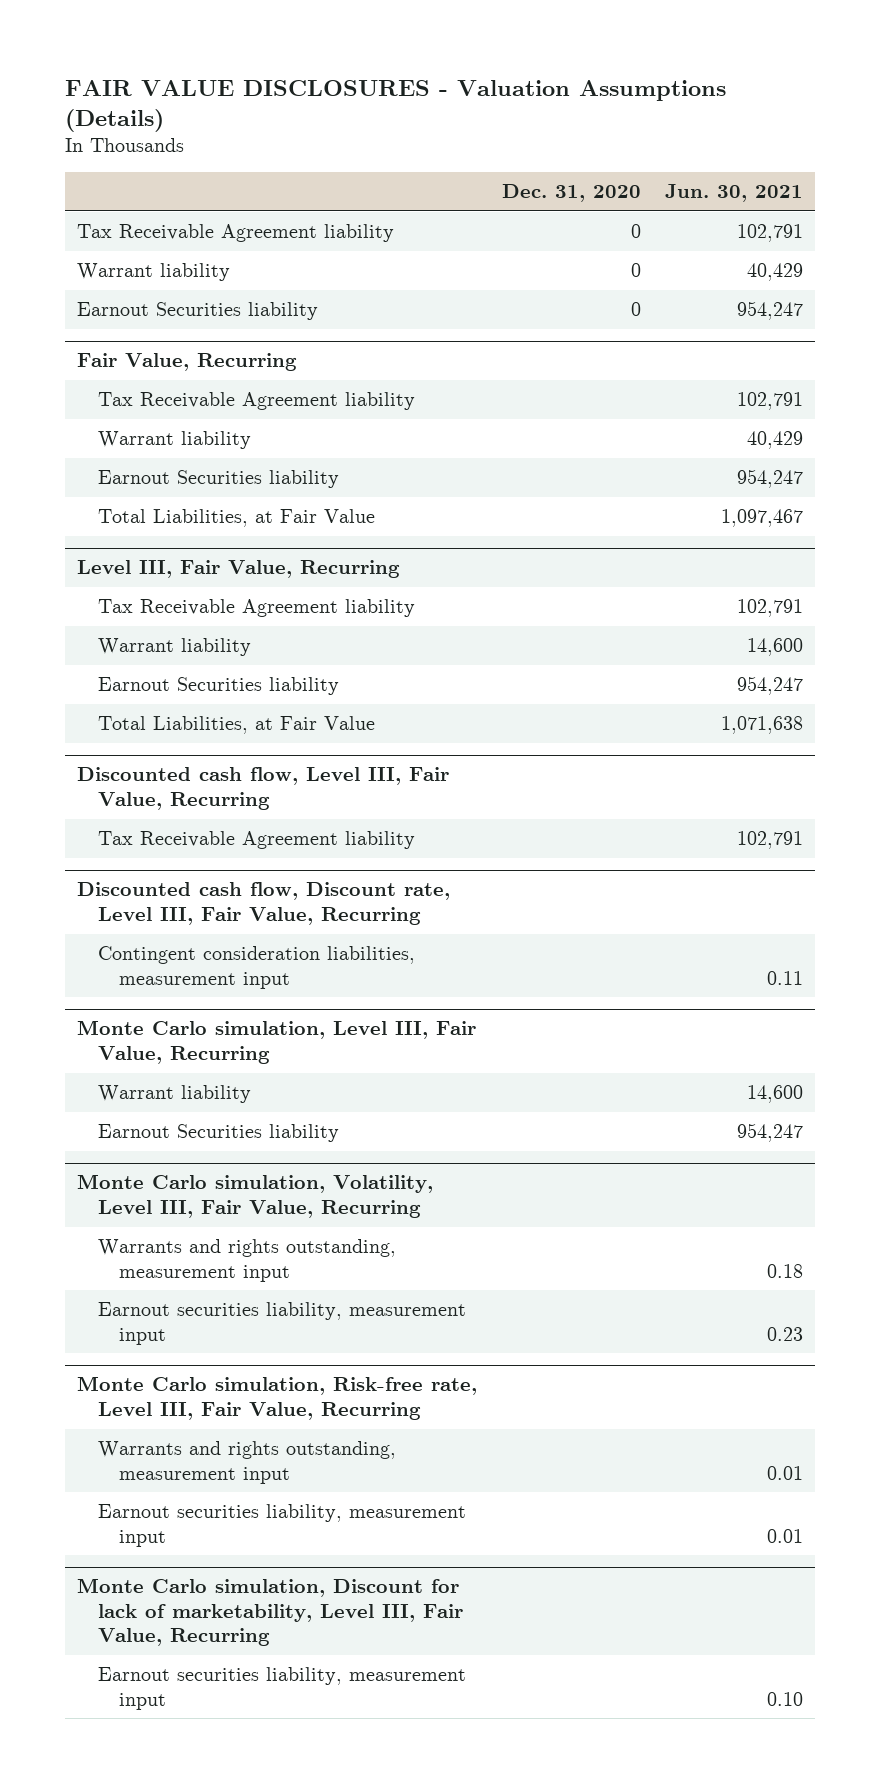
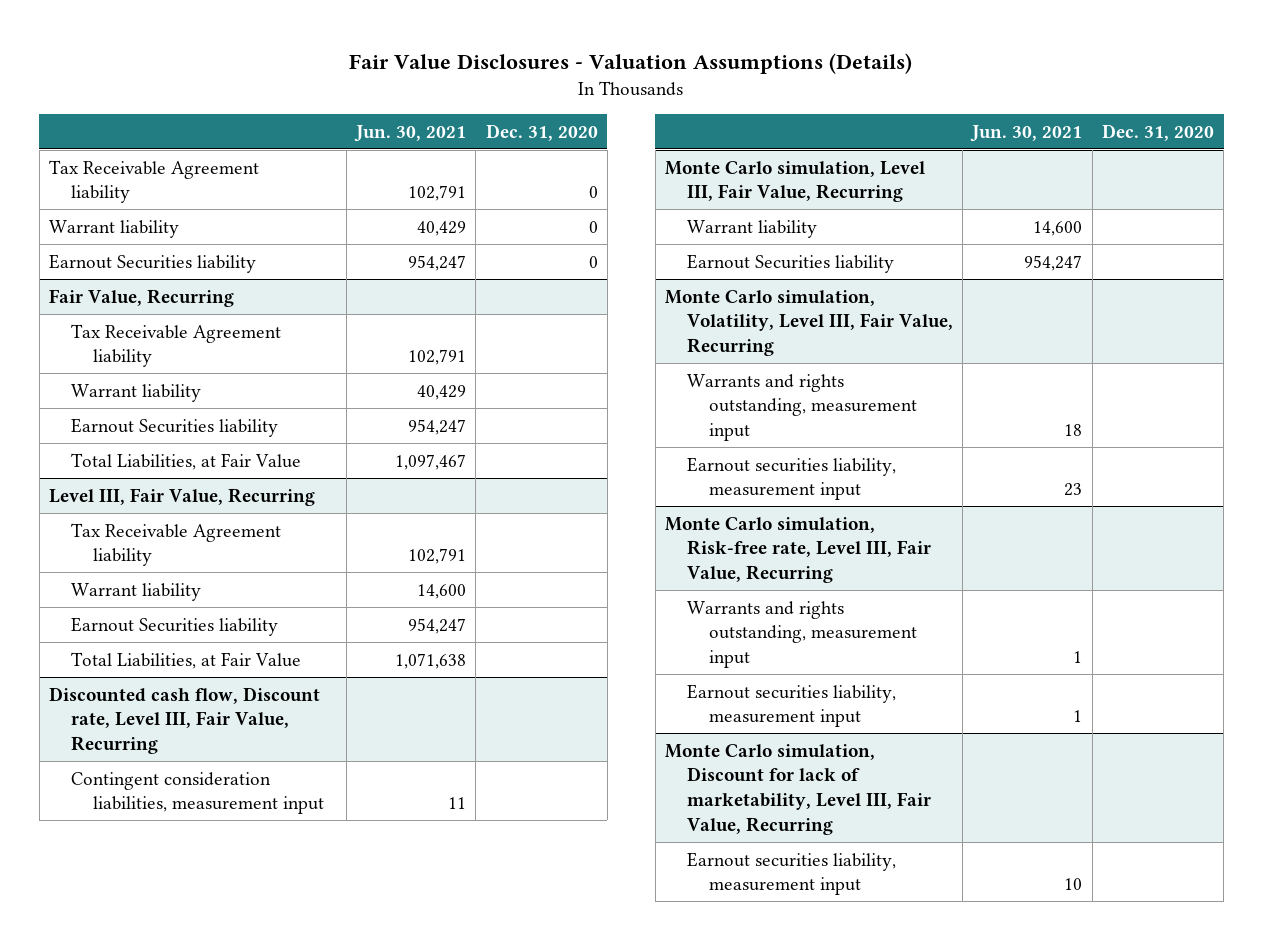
- FAIR VALUE DISCLOSURES - Valuation Assumptions (Details)
+ Fair Value Disclosures - Valuation Assumptions (Details)
- | Dec. 31, 2020 | Jun. 30, 2021
+ | Jun. 30, 2021 | Dec. 31, 2020
- Discounted cash flow, Level III, Fair Value, Recurring
- Tax Receivable Agreement liability | | 102,791
@ Discounted cash flow, Discount rate, Level III, Fair Value, Recurring
- Contingent consideration liabilities, measurement input | | 0.11
+ Contingent consideration liabilities, measurement input | 11 |
@ Monte Carlo simulation, Volatility, Level III, Fair Value, Recurring
- Warrants and rights outstanding, measurement input | | 0.18
- Earnout securities liability, measurement input | | 0.23
+ Warrants and rights outstanding, measurement input | 18 |
+ Earnout securities liability, measurement input | 23 |
@ Monte Carlo simulation, Risk-free rate, Level III, Fair Value, Recurring
- Warrants and rights outstanding, measurement input | | 0.01
- Earnout securities liability, measurement input | | 0.01
+ Warrants and rights outstanding, measurement input | 1 |
+ Earnout securities liability, measurement input | 1 |
@ Monte Carlo simulation, Discount for lack of marketability, Level III, Fair Value, Recurring
- Earnout securities liability, measurement input | | 0.10
+ Earnout securities liability, measurement input | 10 |

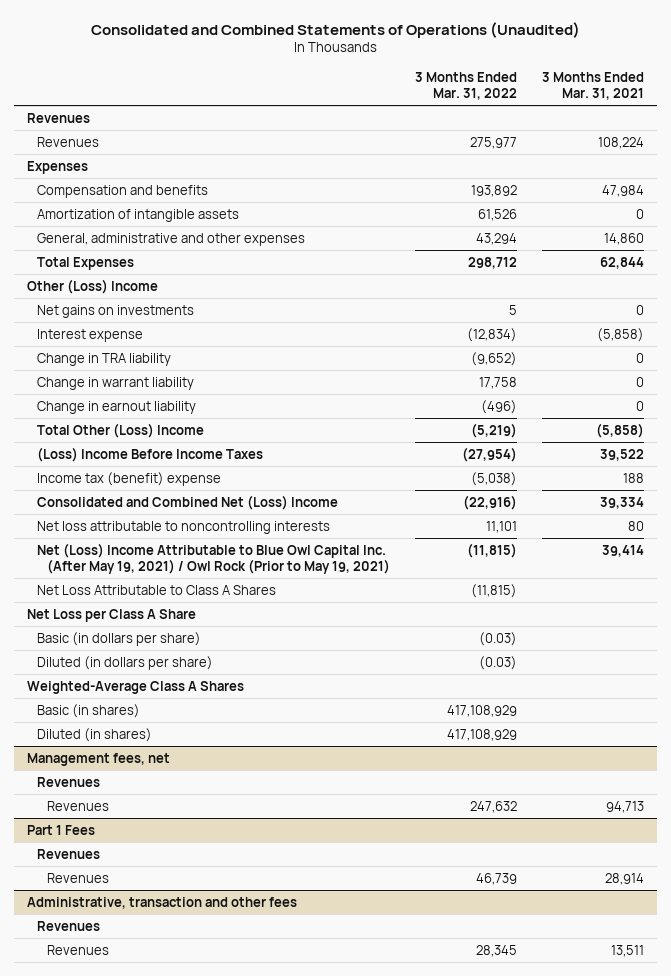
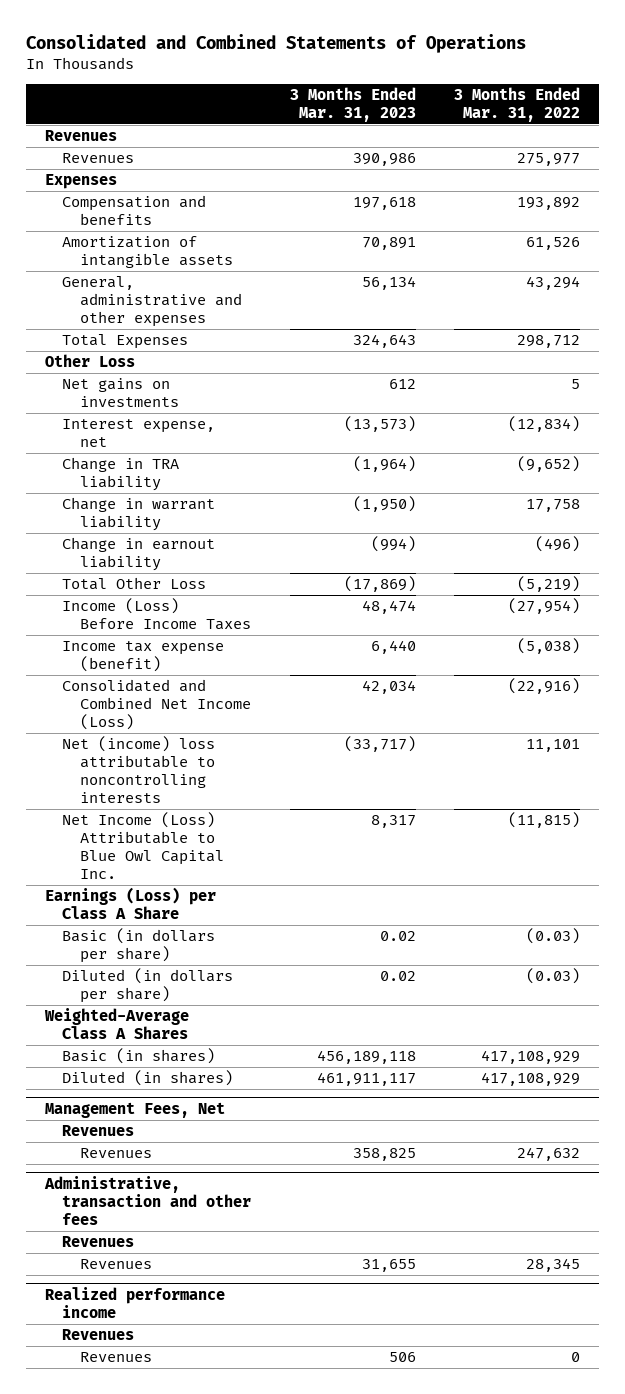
- Consolidated and Combined Statements of Operations (Unaudited)
+ Consolidated and Combined Statements of Operations
- | 3 Months Ended Mar. 31, 2022 | 3 Months Ended Mar. 31, 2021
+ | 3 Months Ended Mar. 31, 2023 | 3 Months Ended Mar. 31, 2022
- Other (Loss) Income
+ Other Loss
- Interest expense | (12,834) | (5,858)
+ Interest expense, net | (13,573) | (12,834)
- Total Other (Loss) Income | (5,219) | (5,858)
- (Loss) Income Before Income Taxes | (27,954) | 39,522
- Income tax (benefit) expense | (5,038) | 188
- Consolidated and Combined Net (Loss) Income | (22,916) | 39,334
- Net loss attributable to noncontrolling interests | 11,101 | 80
- Net (Loss) Income Attributable to Blue Owl Capital Inc. (After May 19, 2021) / Owl Rock (Prior to May 19, 2021) | (11,815) | 39,414
- Net Loss Attributable to Class A Shares | (11,815) |
- Net Loss per Class A Share
+ Total Other Loss | (17,869) | (5,219)
+ Income (Loss) Before Income Taxes | 48,474 | (27,954)
+ Income tax expense (benefit) | 6,440 | (5,038)
+ Consolidated and Combined Net Income (Loss) | 42,034 | (22,916)
+ Net (income) loss attributable to noncontrolling interests | (33,717) | 11,101
+ Net Income (Loss) Attributable to Blue Owl Capital Inc. | 8,317 | (11,815)
+ Earnings (Loss) per Class A Share
- Management fees, net
+ Management Fees, Net
- Part 1 Fees
- Revenues
- Revenues | 46,739 | 28,914
+ Realized performance income
+ Revenues
+ Revenues | 506 | 0

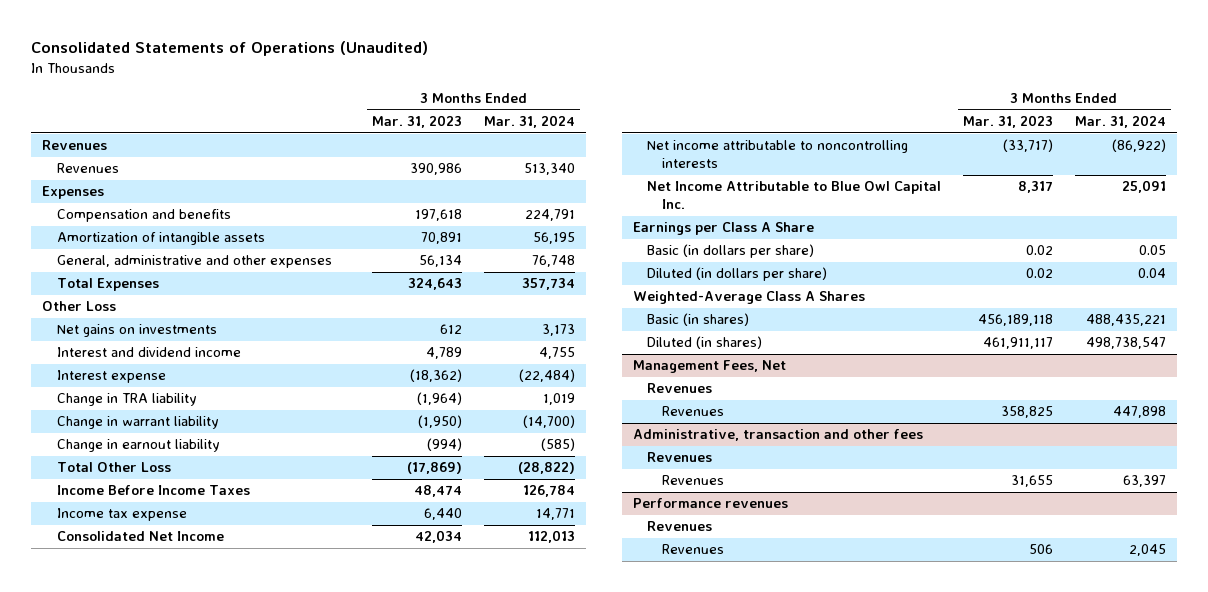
- Consolidated and Combined Statements of Operations
+ Consolidated Statements of Operations (Unaudited)
- | 3 Months Ended Mar. 31, 2023 | 3 Months Ended Mar. 31, 2022
+ | 3 Months Ended Mar. 31, 2023 | 3 Months Ended Mar. 31, 2024
- Interest expense, net | (13,573) | (12,834)
+ Interest and dividend income | 4,789 | 4,755
+ Interest expense | (18,362) | (22,484)
- Income (Loss) Before Income Taxes | 48,474 | (27,954)
- Income tax expense (benefit) | 6,440 | (5,038)
- Consolidated and Combined Net Income (Loss) | 42,034 | (22,916)
- Net (income) loss attributable to noncontrolling interests | (33,717) | 11,101
- Net Income (Loss) Attributable to Blue Owl Capital Inc. | 8,317 | (11,815)
- Earnings (Loss) per Class A Share
+ Income Before Income Taxes | 48,474 | 126,784
+ Income tax expense | 6,440 | 14,771
+ Consolidated Net Income | 42,034 | 112,013
+ Net income attributable to noncontrolling interests | (33,717) | (86,922)
+ Net Income Attributable to Blue Owl Capital Inc. | 8,317 | 25,091
+ Earnings per Class A Share
- Realized performance income
+ Performance revenues

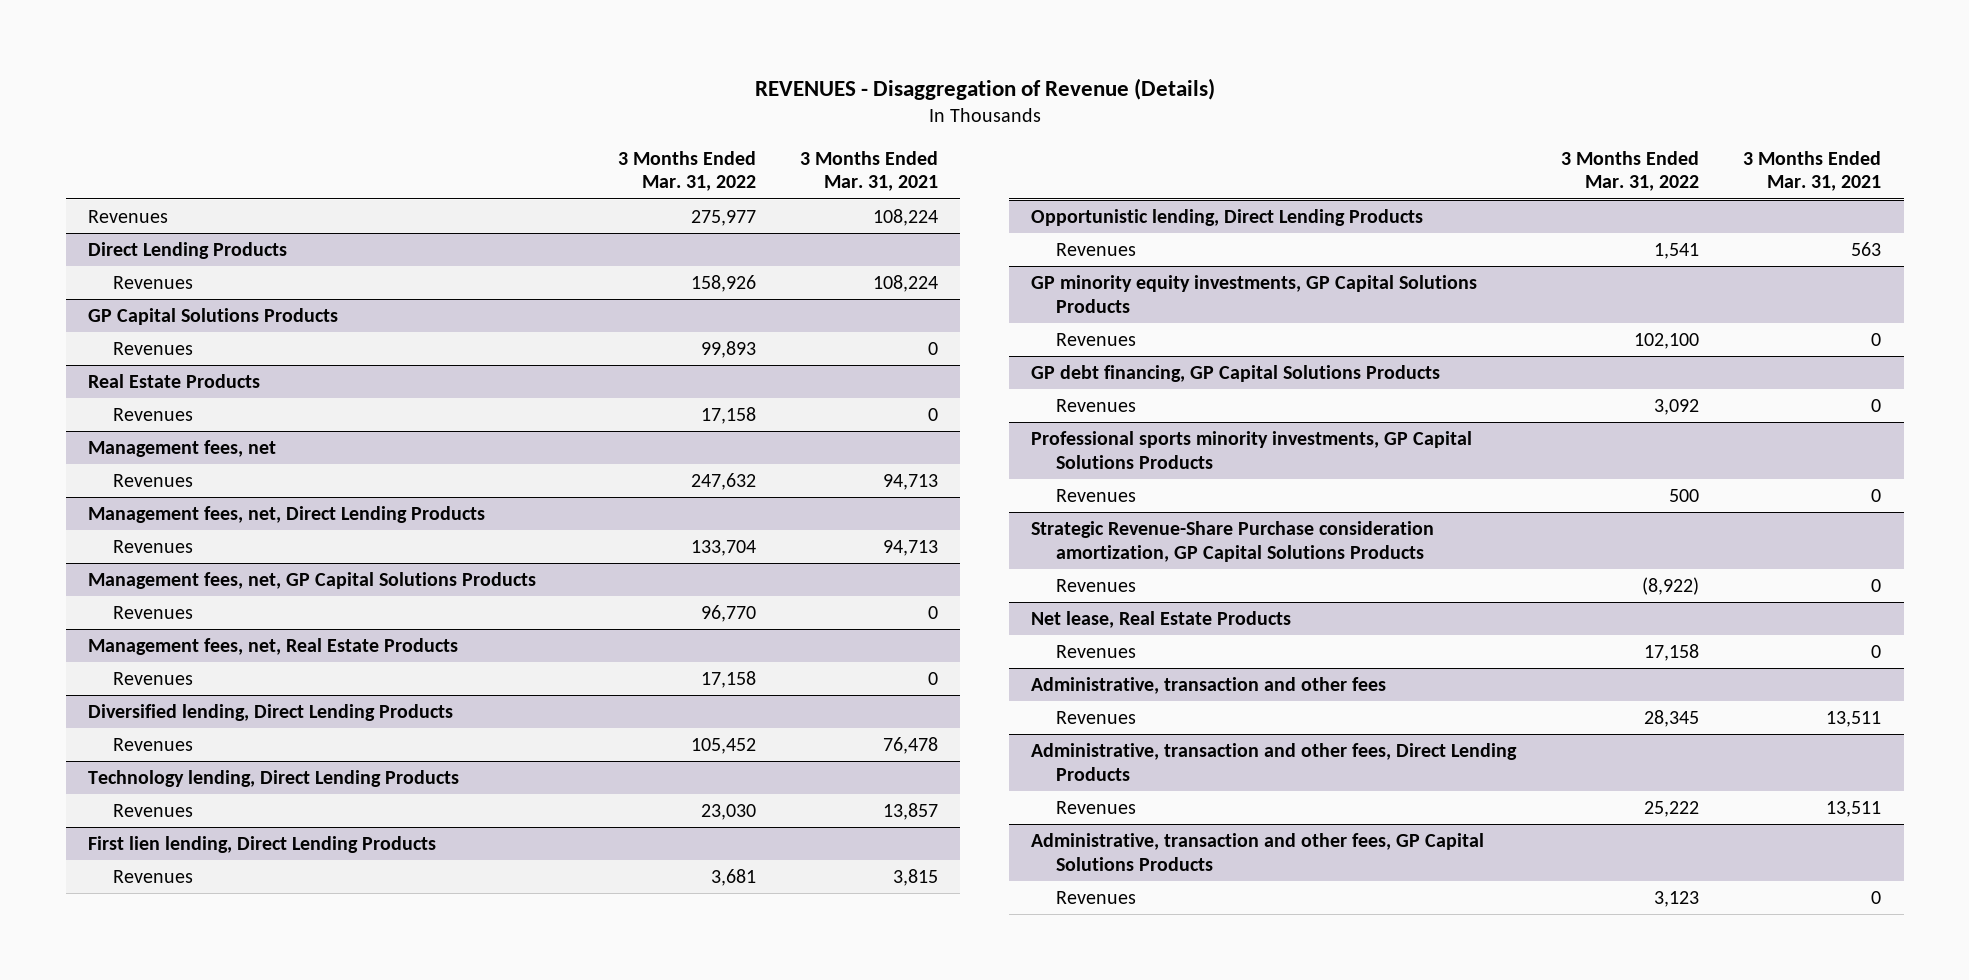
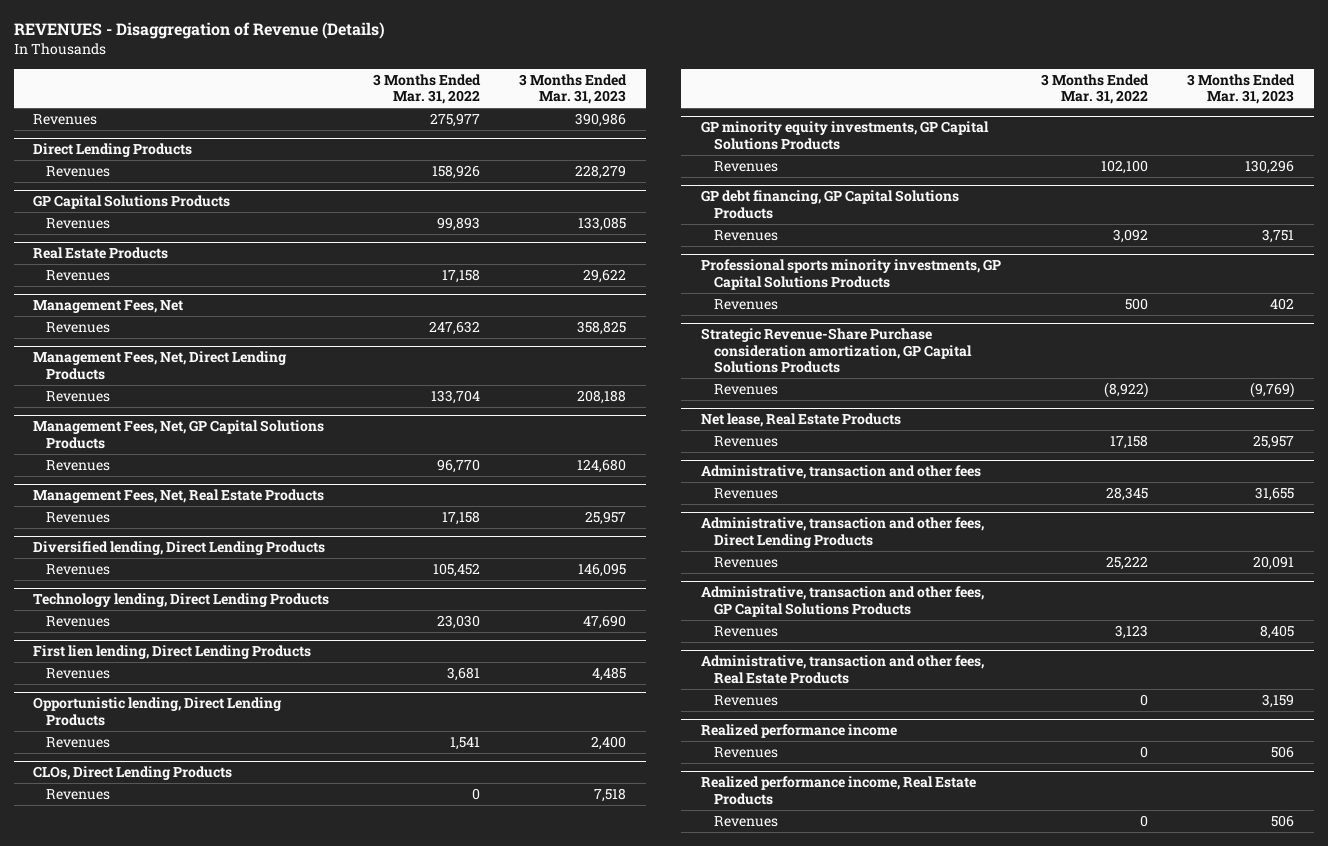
- | 3 Months Ended Mar. 31, 2022 | 3 Months Ended Mar. 31, 2021
+ | 3 Months Ended Mar. 31, 2022 | 3 Months Ended Mar. 31, 2023
- Management fees, net
+ Management Fees, Net
- Management fees, net, Direct Lending Products
+ Management Fees, Net, Direct Lending Products
- Management fees, net, GP Capital Solutions Products
+ Management Fees, Net, GP Capital Solutions Products
- Management fees, net, Real Estate Products
+ Management Fees, Net, Real Estate Products
+ CLOs, Direct Lending Products
+ Revenues | 0 | 7,518
+ Administrative, transaction and other fees, Real Estate Products
+ Revenues | 0 | 3,159
+ Realized performance income
+ Revenues | 0 | 506
+ Realized performance income, Real Estate Products
+ Revenues | 0 | 506

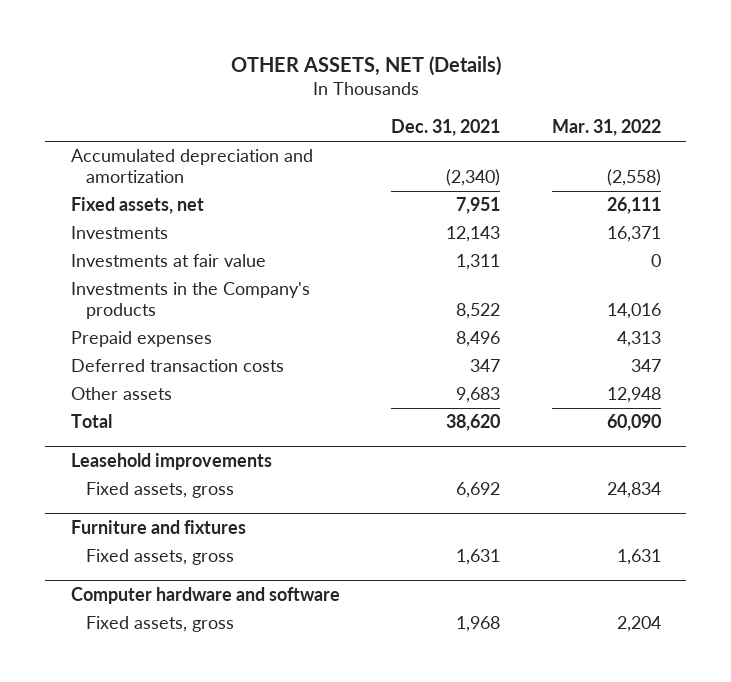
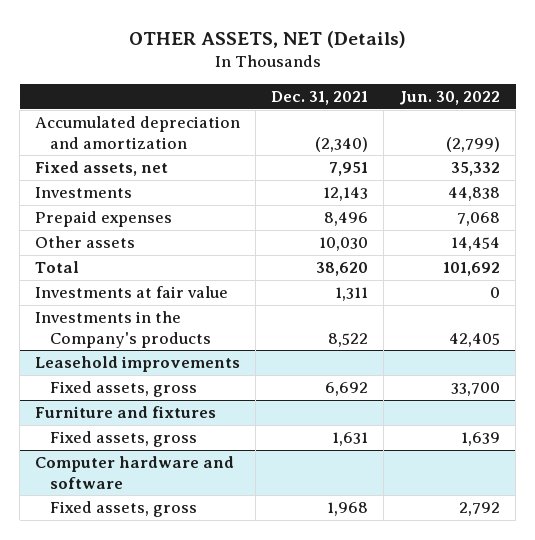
- | Dec. 31, 2021 | Mar. 31, 2022
+ | Dec. 31, 2021 | Jun. 30, 2022
- Deferred transaction costs | 347 | 347
- Other assets | 9,683 | 12,948
+ Other assets | 10,030 | 14,454
moved down: Investments at fair value | 1,311 | 0
moved down: Investments in the Company's products | 8,522 | 42,405

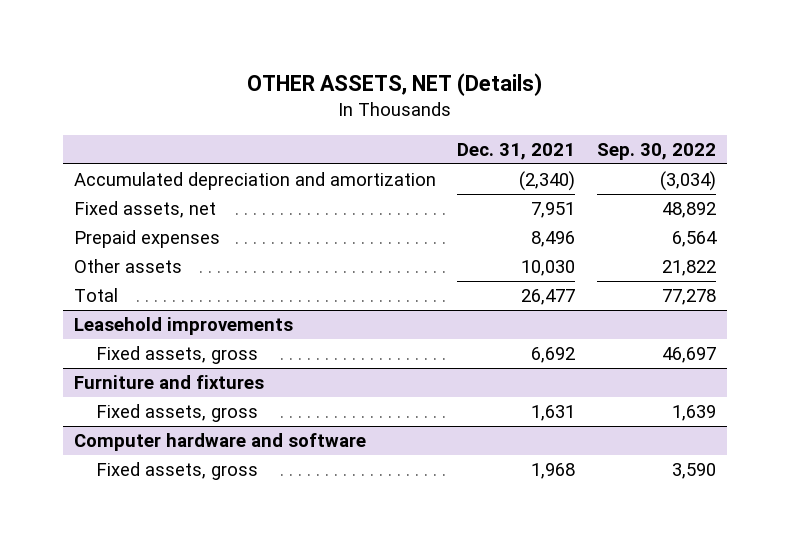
- | Dec. 31, 2021 | Jun. 30, 2022
+ | Dec. 31, 2021 | Sep. 30, 2022
- Investments | 12,143 | 44,838
- Total | 38,620 | 101,692
- Investments at fair value | 1,311 | 0
- Investments in the Company's products | 8,522 | 42,405
+ Total | 26,477 | 77,278

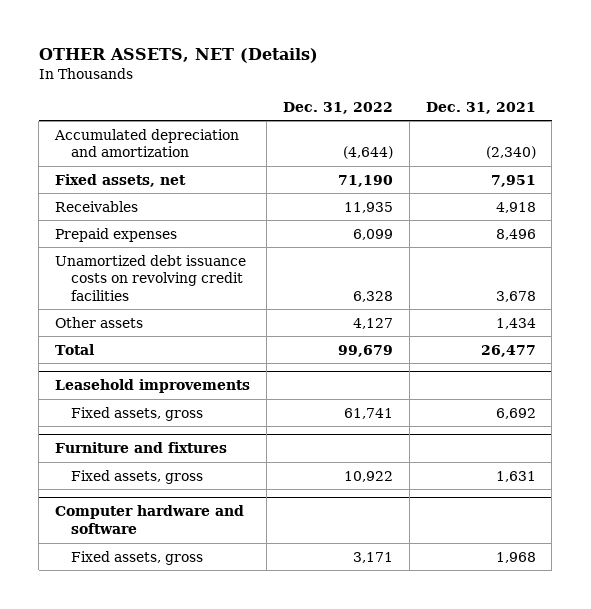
- | Dec. 31, 2021 | Sep. 30, 2022
+ | Dec. 31, 2022 | Dec. 31, 2021
+ Receivables | 11,935 | 4,918
- Other assets | 10,030 | 21,822
+ Unamortized debt issuance costs on revolving credit facilities | 6,328 | 3,678
+ Other assets | 4,127 | 1,434

